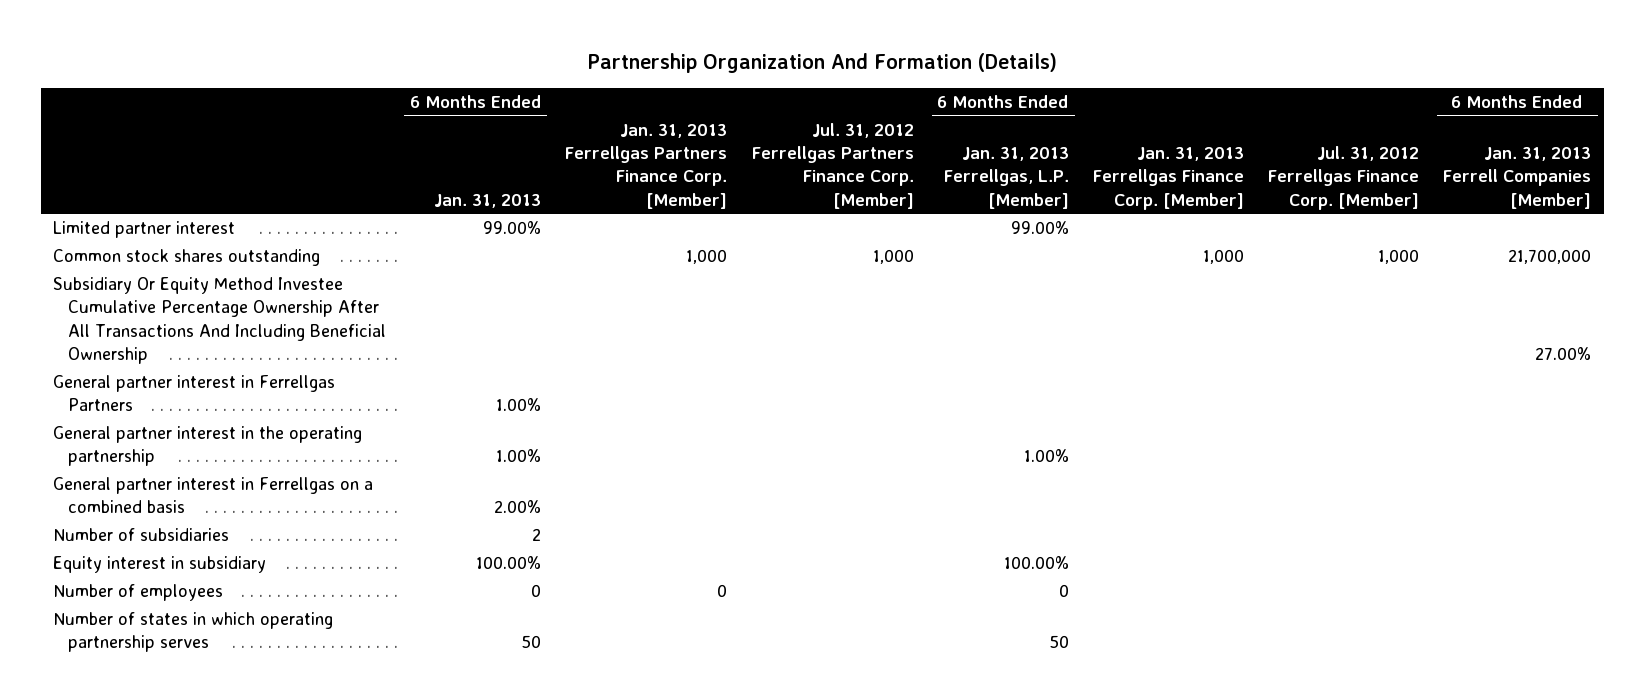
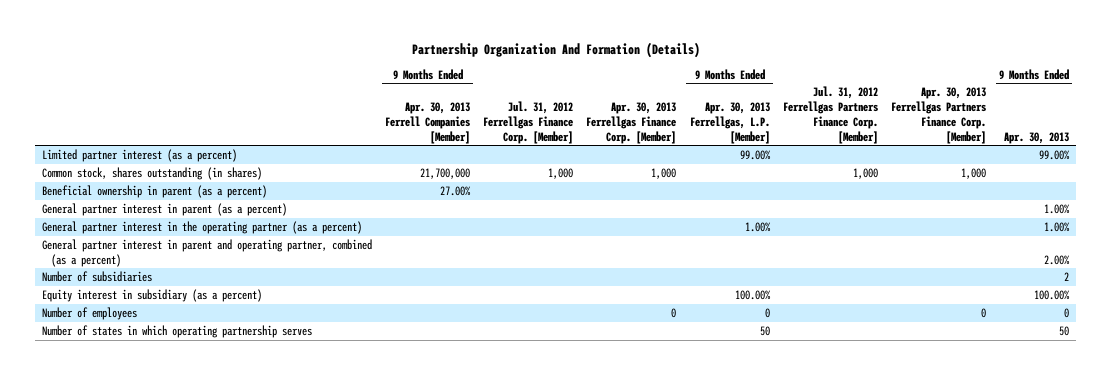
- | 6 Months Ended Jan. 31, 2013 | Jan. 31, 2013 Ferrellgas Partners Finance Corp. [Member] | Jul. 31, 2012 Ferrellgas Partners Finance Corp. [Member] | 6 Months Ended Jan. 31, 2013 Ferrellgas, L.P. [Member] | Jan. 31, 2013 Ferrellgas Finance Corp. [Member] | Jul. 31, 2012 Ferrellgas Finance Corp. [Member] | 6 Months Ended Jan. 31, 2013 Ferrell Companies [Member]
+ | 9 Months Ended Apr. 30, 2013 Ferrell Companies [Member] | Jul. 31, 2012 Ferrellgas Finance Corp. [Member] | Apr. 30, 2013 Ferrellgas Finance Corp. [Member] | 9 Months Ended Apr. 30, 2013 Ferrellgas, L.P. [Member] | Jul. 31, 2012 Ferrellgas Partners Finance Corp. [Member] | Apr. 30, 2013 Ferrellgas Partners Finance Corp. [Member] | 9 Months Ended Apr. 30, 2013
- Limited partner interest | 99.00% | | | 99.00% | | |
- Common stock shares outstanding | | 1,000 | 1,000 | | 1,000 | 1,000 | 21,700,000
- Subsidiary Or Equity Method Investee Cumulative Percentage Ownership After All Transactions And Including Beneficial Ownership | | | | | | | 27.00%
- General partner interest in Ferrellgas Partners | 1.00% | | | | | |
- General partner interest in the operating partnership | 1.00% | | | 1.00% | | |
- General partner interest in Ferrellgas on a combined basis | 2.00% | | | | | |
+ Limited partner interest (as a percent) | | | | 99.00% | | | 99.00%
+ Common stock, shares outstanding (in shares) | 21,700,000 | 1,000 | 1,000 | | 1,000 | 1,000 |
+ Beneficial ownership in parent (as a percent) | 27.00% | | | | | |
+ General partner interest in parent (as a percent) | | | | | | | 1.00%
+ General partner interest in the operating partner (as a percent) | | | | 1.00% | | | 1.00%
+ General partner interest in parent and operating partner, combined (as a percent) | | | | | | | 2.00%
- Equity interest in subsidiary | 100.00% | | | 100.00% | | |
+ Equity interest in subsidiary (as a percent) | | | | 100.00% | | | 100.00%

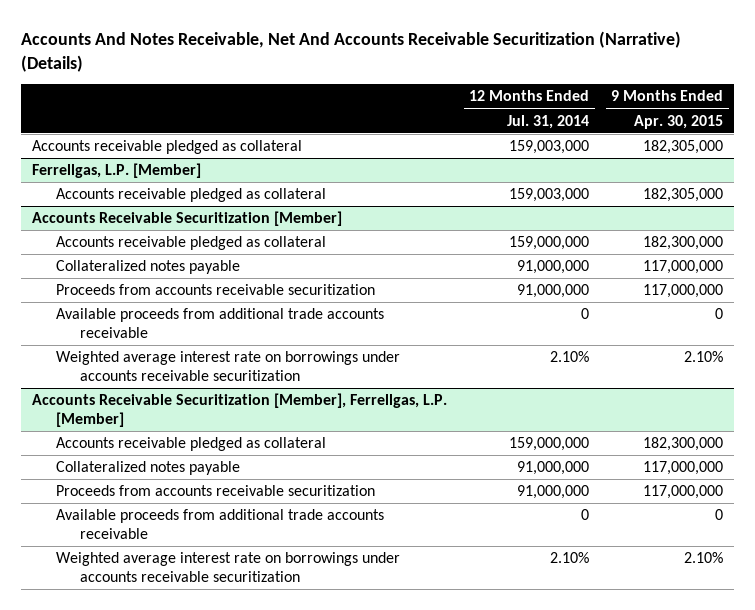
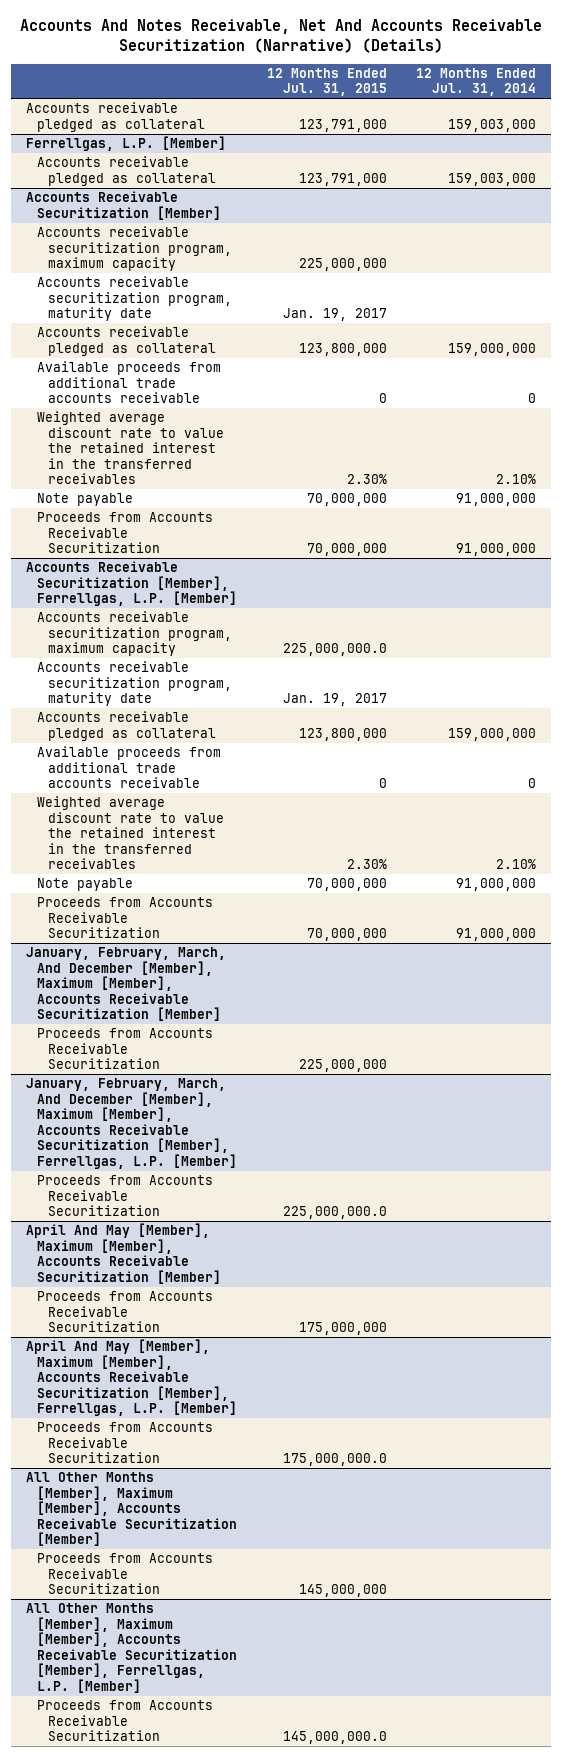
- | 12 Months Ended Jul. 31, 2014 | 9 Months Ended Apr. 30, 2015
+ | 12 Months Ended Jul. 31, 2015 | 12 Months Ended Jul. 31, 2014
@ Accounts Receivable Securitization [Member]
+ Accounts receivable securitization program, maximum capacity | 225,000,000 |
+ Accounts receivable securitization program, maturity date | Jan. 19, 2017 |
- Collateralized notes payable | 91,000,000 | 117,000,000
- Proceeds from accounts receivable securitization | 91,000,000 | 117,000,000
- Weighted average interest rate on borrowings under accounts receivable securitization | 2.10% | 2.10%
+ Weighted average discount rate to value the retained interest in the transferred receivables | 2.30% | 2.10%
+ Note payable | 70,000,000 | 91,000,000
+ Proceeds from Accounts Receivable Securitization | 70,000,000 | 91,000,000
@ Accounts Receivable Securitization [Member], Ferrellgas, L.P. [Member]
+ Accounts receivable securitization program, maximum capacity | 225,000,000.0 |
+ Accounts receivable securitization program, maturity date | Jan. 19, 2017 |
- Collateralized notes payable | 91,000,000 | 117,000,000
- Proceeds from accounts receivable securitization | 91,000,000 | 117,000,000
- Weighted average interest rate on borrowings under accounts receivable securitization | 2.10% | 2.10%
+ Weighted average discount rate to value the retained interest in the transferred receivables | 2.30% | 2.10%
+ Note payable | 70,000,000 | 91,000,000
+ Proceeds from Accounts Receivable Securitization | 70,000,000 | 91,000,000
+ January, February, March, And December [Member], Maximum [Member], Accounts Receivable Securitization [Member]
+ Proceeds from Accounts Receivable Securitization | 225,000,000 |
+ January, February, March, And December [Member], Maximum [Member], Accounts Receivable Securitization [Member], Ferrellgas, L.P. [Member]
+ Proceeds from Accounts Receivable Securitization | 225,000,000.0 |
+ April And May [Member], Maximum [Member], Accounts Receivable Securitization [Member]
+ Proceeds from Accounts Receivable Securitization | 175,000,000 |
+ April And May [Member], Maximum [Member], Accounts Receivable Securitization [Member], Ferrellgas, L.P. [Member]
+ Proceeds from Accounts Receivable Securitization | 175,000,000.0 |
+ All Other Months [Member], Maximum [Member], Accounts Receivable Securitization [Member]
+ Proceeds from Accounts Receivable Securitization | 145,000,000 |
+ All Other Months [Member], Maximum [Member], Accounts Receivable Securitization [Member], Ferrellgas, L.P. [Member]
+ Proceeds from Accounts Receivable Securitization | 145,000,000.0 |

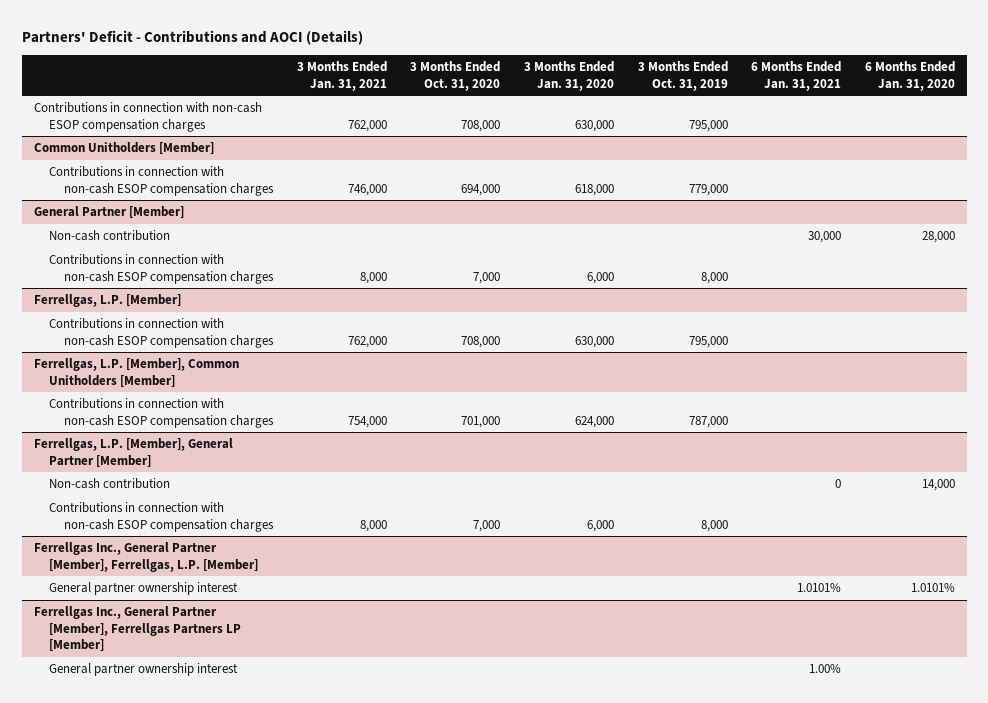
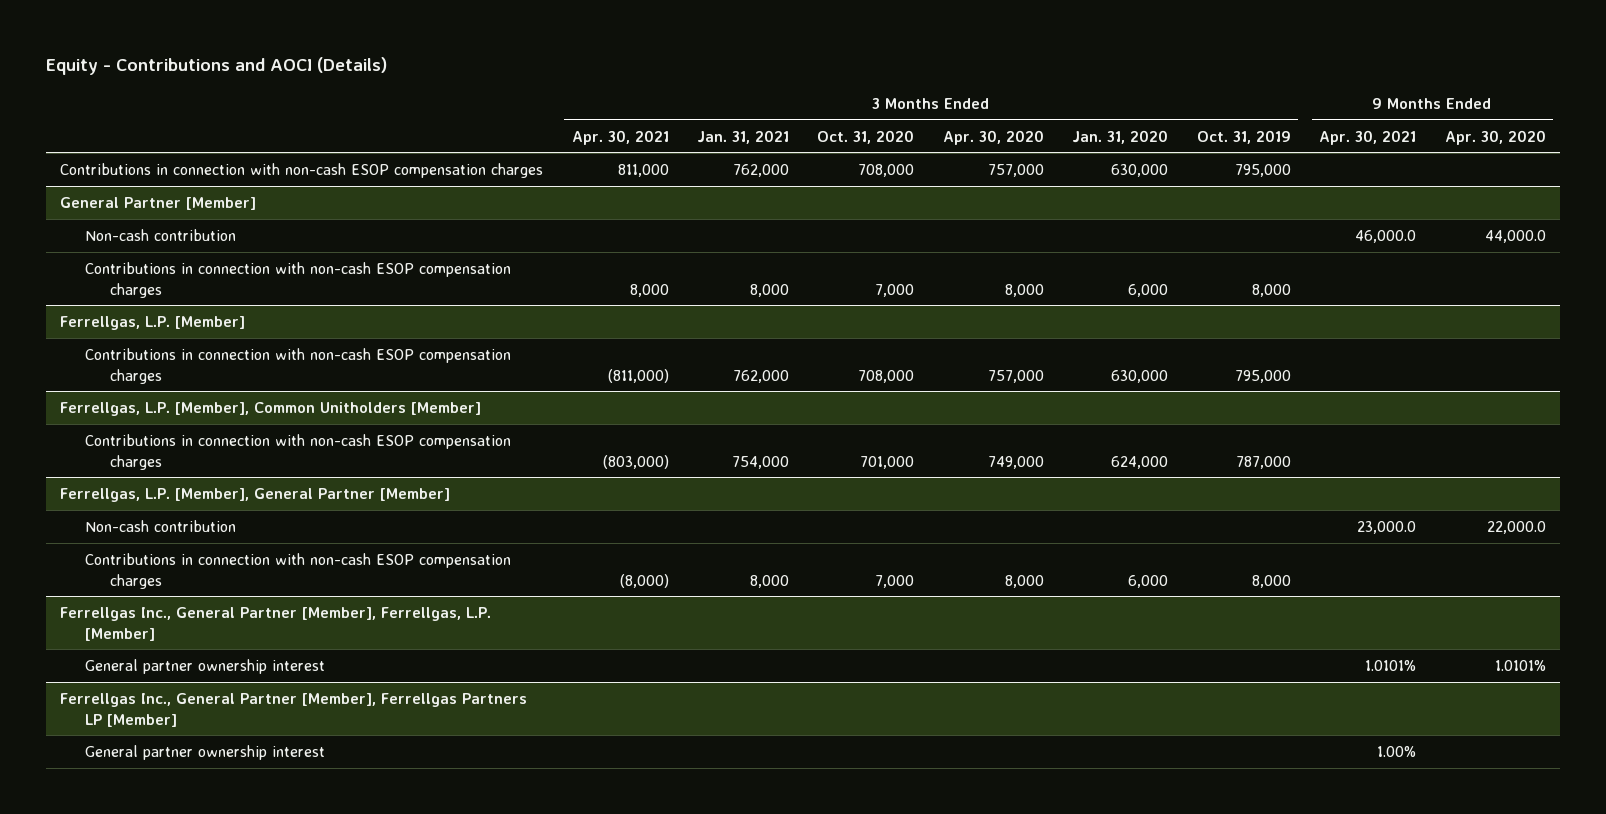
- Partners' Deficit - Contributions and AOCI (Details)
+ Equity - Contributions and AOCI (Details)
- | 3 Months Ended Jan. 31, 2021 | 3 Months Ended Oct. 31, 2020 | 3 Months Ended Jan. 31, 2020 | 3 Months Ended Oct. 31, 2019 | 6 Months Ended Jan. 31, 2021 | 6 Months Ended Jan. 31, 2020
+ | 3 Months Ended Apr. 30, 2021 | 3 Months Ended Jan. 31, 2021 | 3 Months Ended Oct. 31, 2020 | 3 Months Ended Apr. 30, 2020 | 3 Months Ended Jan. 31, 2020 | 3 Months Ended Oct. 31, 2019 | 9 Months Ended Apr. 30, 2021 | 9 Months Ended Apr. 30, 2020
- Common Unitholders [Member]
- Contributions in connection with non-cash ESOP compensation charges | 746,000 | 694,000 | 618,000 | 779,000 | |

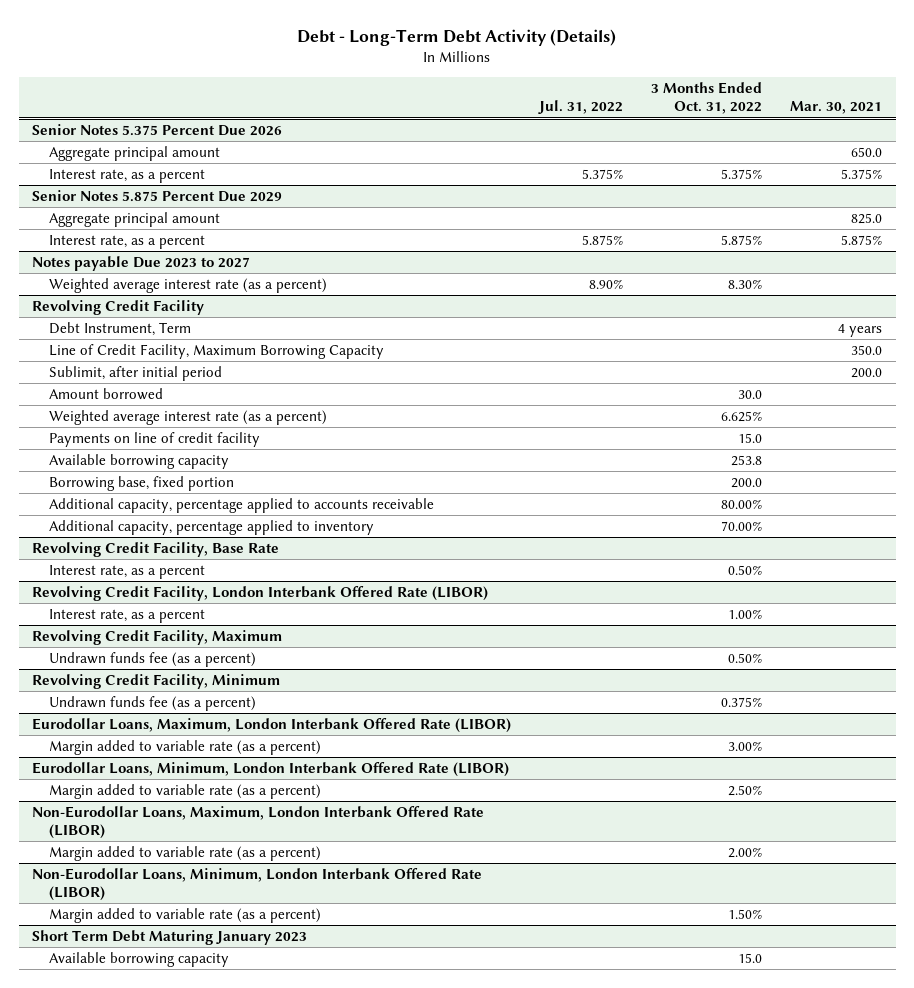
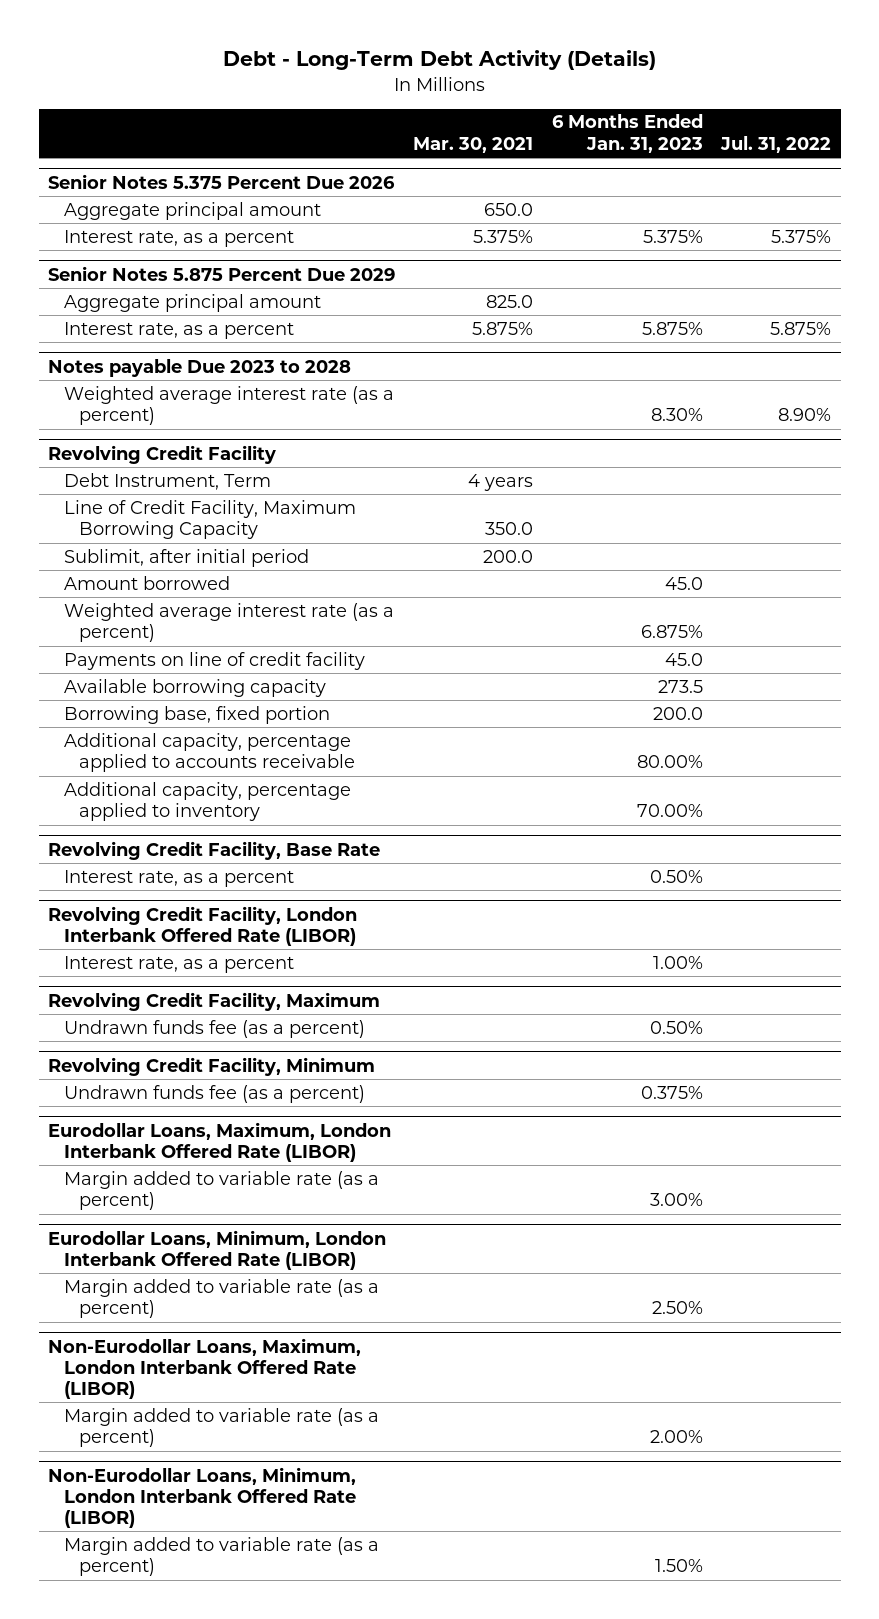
- | Jul. 31, 2022 | 3 Months Ended Oct. 31, 2022 | Mar. 30, 2021
+ | Mar. 30, 2021 | 6 Months Ended Jan. 31, 2023 | Jul. 31, 2022
- Notes payable Due 2023 to 2027
+ Notes payable Due 2023 to 2028
- Short Term Debt Maturing January 2023
- Available borrowing capacity | | 15.0 |

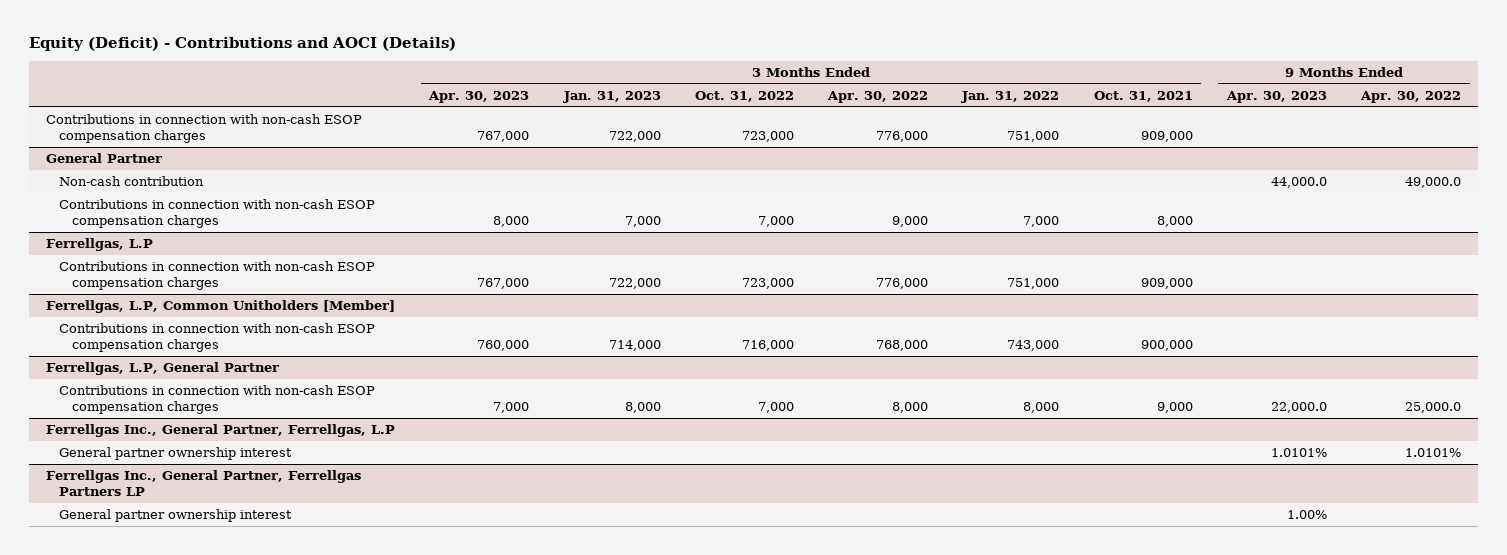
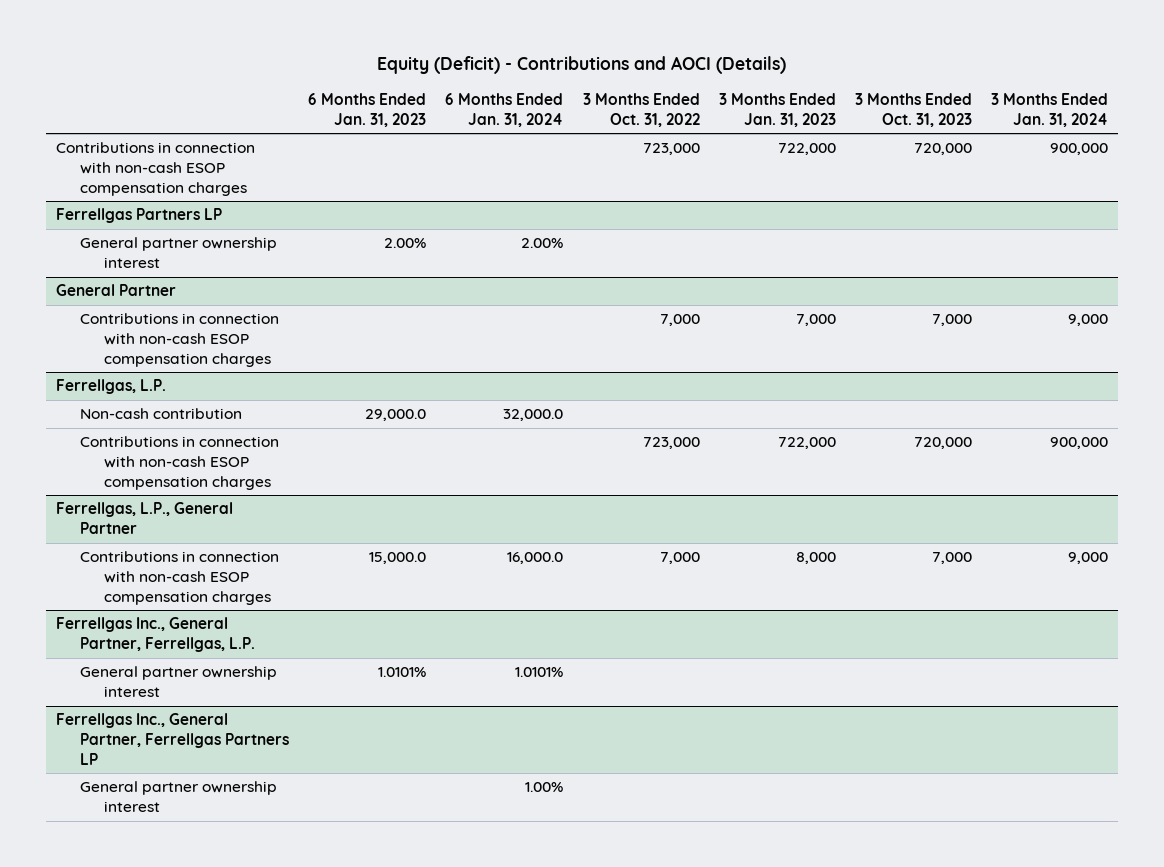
- | 3 Months Ended Apr. 30, 2023 | 3 Months Ended Jan. 31, 2023 | 3 Months Ended Oct. 31, 2022 | 3 Months Ended Apr. 30, 2022 | 3 Months Ended Jan. 31, 2022 | 3 Months Ended Oct. 31, 2021 | 9 Months Ended Apr. 30, 2023 | 9 Months Ended Apr. 30, 2022
+ | 6 Months Ended Jan. 31, 2023 | 6 Months Ended Jan. 31, 2024 | 3 Months Ended Oct. 31, 2022 | 3 Months Ended Jan. 31, 2023 | 3 Months Ended Oct. 31, 2023 | 3 Months Ended Jan. 31, 2024
+ Ferrellgas Partners LP
+ General partner ownership interest | 2.00% | 2.00% | | | |
@ General Partner
- Non-cash contribution | | | | | | | 44,000.0 | 49,000.0
- Ferrellgas, L.P
+ Ferrellgas, L.P.
+ Non-cash contribution | 29,000.0 | 32,000.0 | | | |
- Ferrellgas, L.P, Common Unitholders [Member]
- Contributions in connection with non-cash ESOP compensation charges | 760,000 | 714,000 | 716,000 | 768,000 | 743,000 | 900,000 | |
- Ferrellgas, L.P, General Partner
+ Ferrellgas, L.P., General Partner
- Ferrellgas Inc., General Partner, Ferrellgas, L.P
+ Ferrellgas Inc., General Partner, Ferrellgas, L.P.

